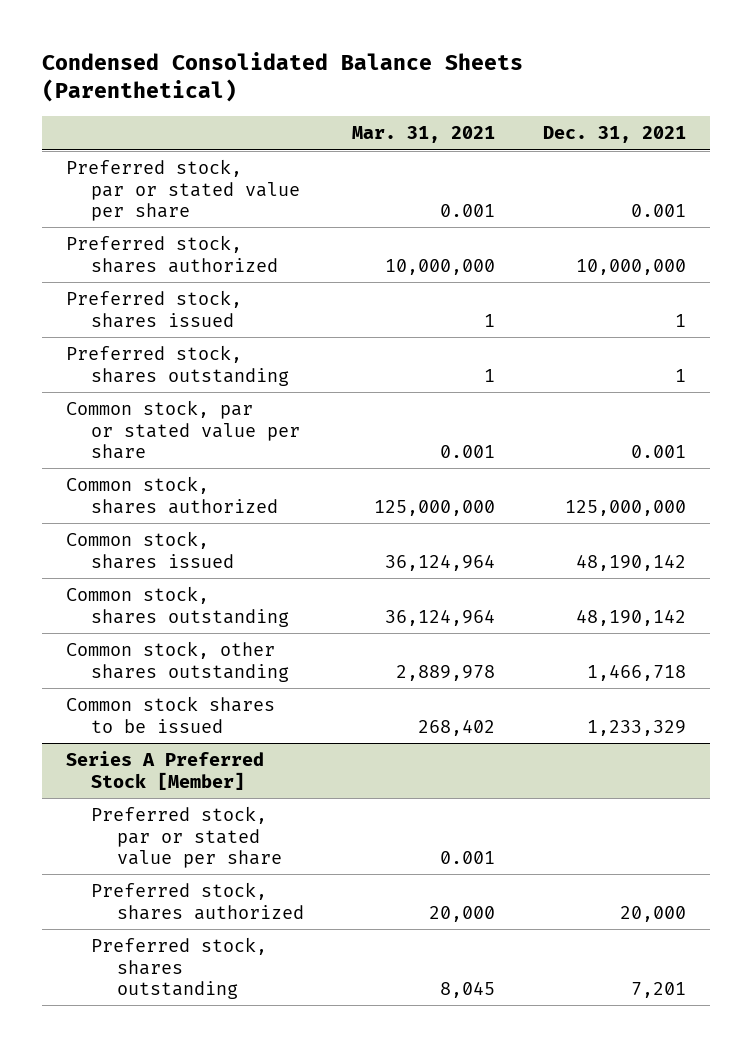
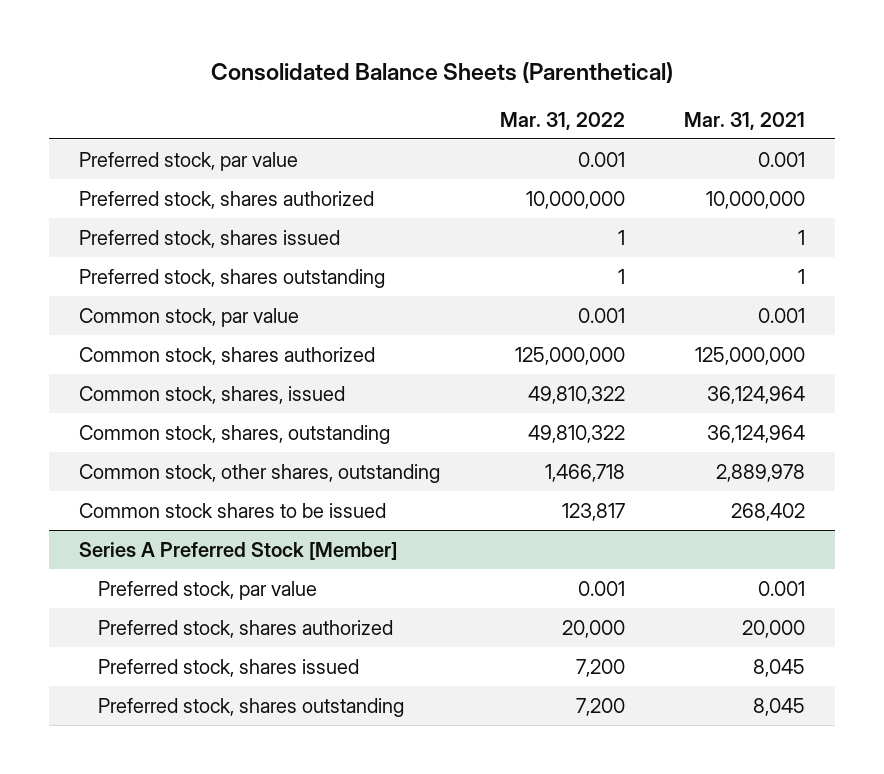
- Condensed Consolidated Balance Sheets (Parenthetical)
+ Consolidated Balance Sheets (Parenthetical)
- | Mar. 31, 2021 | Dec. 31, 2021
+ | Mar. 31, 2022 | Mar. 31, 2021
- Preferred stock, par or stated value per share | 0.001 | 0.001
+ Preferred stock, par value | 0.001 | 0.001
- Common stock, par or stated value per share | 0.001 | 0.001
+ Common stock, par value | 0.001 | 0.001
- Common stock, shares issued | 36,124,964 | 48,190,142
- Common stock, shares outstanding | 36,124,964 | 48,190,142
- Common stock, other shares outstanding | 2,889,978 | 1,466,718
+ Common stock, shares, issued | 49,810,322 | 36,124,964
+ Common stock, shares, outstanding | 49,810,322 | 36,124,964
+ Common stock, other shares, outstanding | 1,466,718 | 2,889,978
@ Series A Preferred Stock [Member]
- Preferred stock, par or stated value per share | 0.001 |
+ Preferred stock, par value | 0.001 | 0.001
+ Preferred stock, shares issued | 7,200 | 8,045

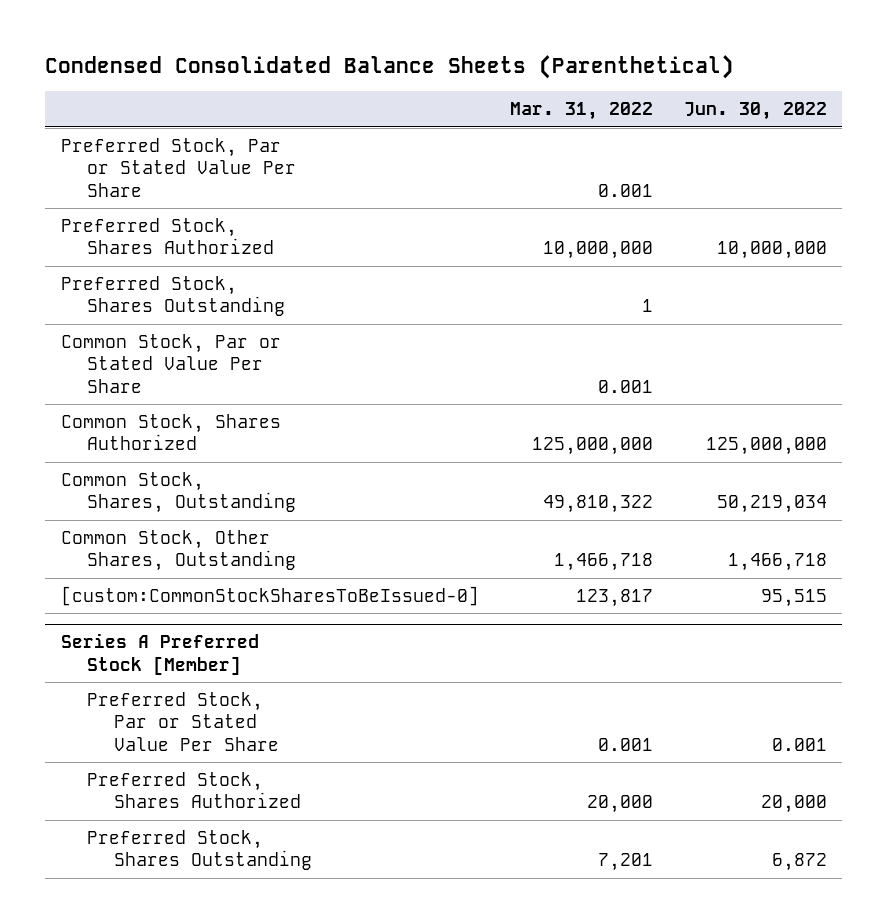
- Consolidated Balance Sheets (Parenthetical)
+ Condensed Consolidated Balance Sheets (Parenthetical)
- | Mar. 31, 2022 | Mar. 31, 2021
+ | Mar. 31, 2022 | Jun. 30, 2022
- Preferred stock, par value | 0.001 | 0.001
- Preferred stock, shares authorized | 10,000,000 | 10,000,000
- Preferred stock, shares issued | 1 | 1
- Preferred stock, shares outstanding | 1 | 1
- Common stock, par value | 0.001 | 0.001
- Common stock, shares authorized | 125,000,000 | 125,000,000
- Common stock, shares, issued | 49,810,322 | 36,124,964
- Common stock, shares, outstanding | 49,810,322 | 36,124,964
- Common stock, other shares, outstanding | 1,466,718 | 2,889,978
- Common stock shares to be issued | 123,817 | 268,402
+ Preferred Stock, Par or Stated Value Per Share | 0.001 |
+ Preferred Stock, Shares Authorized | 10,000,000 | 10,000,000
+ Preferred Stock, Shares Outstanding | 1 |
+ Common Stock, Par or Stated Value Per Share | 0.001 |
+ Common Stock, Shares Authorized | 125,000,000 | 125,000,000
+ Common Stock, Shares, Outstanding | 49,810,322 | 50,219,034
+ Common Stock, Other Shares, Outstanding | 1,466,718 | 1,466,718
+ [custom:CommonStockSharesToBeIssued-0] | 123,817 | 95,515
@ Series A Preferred Stock [Member]
- Preferred stock, par value | 0.001 | 0.001
- Preferred stock, shares authorized | 20,000 | 20,000
- Preferred stock, shares issued | 7,200 | 8,045
- Preferred stock, shares outstanding | 7,200 | 8,045
+ Preferred Stock, Par or Stated Value Per Share | 0.001 | 0.001
+ Preferred Stock, Shares Authorized | 20,000 | 20,000
+ Preferred Stock, Shares Outstanding | 7,201 | 6,872

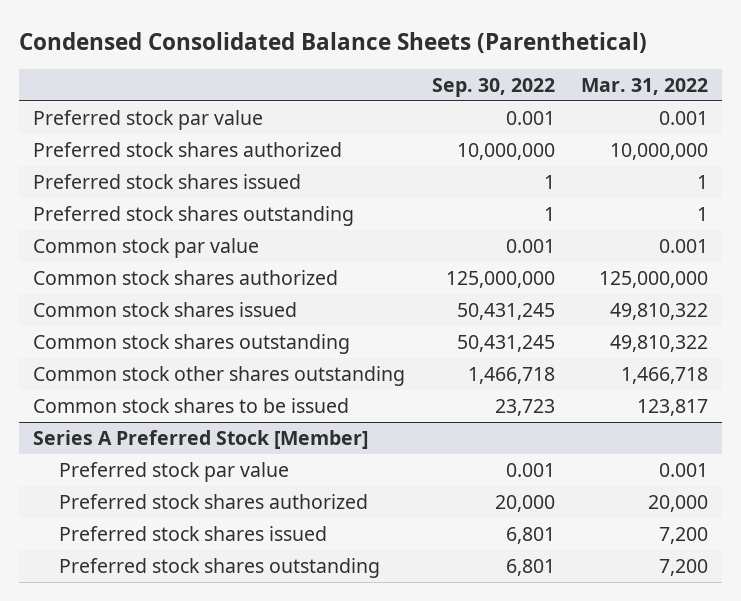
- | Mar. 31, 2022 | Jun. 30, 2022
+ | Sep. 30, 2022 | Mar. 31, 2022
- Preferred Stock, Par or Stated Value Per Share | 0.001 |
- Preferred Stock, Shares Authorized | 10,000,000 | 10,000,000
- Preferred Stock, Shares Outstanding | 1 |
- Common Stock, Par or Stated Value Per Share | 0.001 |
- Common Stock, Shares Authorized | 125,000,000 | 125,000,000
- Common Stock, Shares, Outstanding | 49,810,322 | 50,219,034
- Common Stock, Other Shares, Outstanding | 1,466,718 | 1,466,718
- [custom:CommonStockSharesToBeIssued-0] | 123,817 | 95,515
+ Preferred stock par value | 0.001 | 0.001
+ Preferred stock shares authorized | 10,000,000 | 10,000,000
+ Preferred stock shares issued | 1 | 1
+ Preferred stock shares outstanding | 1 | 1
+ Common stock par value | 0.001 | 0.001
+ Common stock shares authorized | 125,000,000 | 125,000,000
+ Common stock shares issued | 50,431,245 | 49,810,322
+ Common stock shares outstanding | 50,431,245 | 49,810,322
+ Common stock other shares outstanding | 1,466,718 | 1,466,718
+ Common stock shares to be issued | 23,723 | 123,817
@ Series A Preferred Stock [Member]
- Preferred Stock, Par or Stated Value Per Share | 0.001 | 0.001
- Preferred Stock, Shares Authorized | 20,000 | 20,000
- Preferred Stock, Shares Outstanding | 7,201 | 6,872
+ Preferred stock par value | 0.001 | 0.001
+ Preferred stock shares authorized | 20,000 | 20,000
+ Preferred stock shares issued | 6,801 | 7,200
+ Preferred stock shares outstanding | 6,801 | 7,200

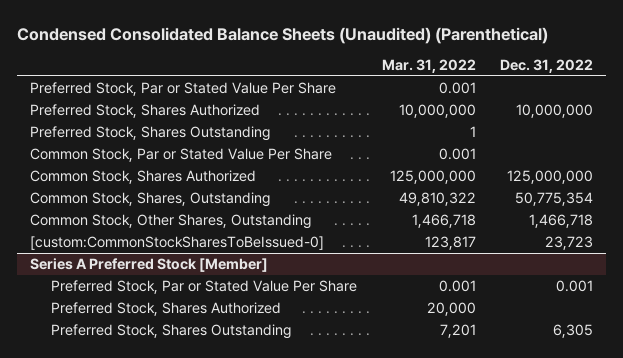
- Condensed Consolidated Balance Sheets (Parenthetical)
+ Condensed Consolidated Balance Sheets (Unaudited) (Parenthetical)
- | Sep. 30, 2022 | Mar. 31, 2022
+ | Mar. 31, 2022 | Dec. 31, 2022
- Preferred stock par value | 0.001 | 0.001
- Preferred stock shares authorized | 10,000,000 | 10,000,000
- Preferred stock shares issued | 1 | 1
- Preferred stock shares outstanding | 1 | 1
- Common stock par value | 0.001 | 0.001
- Common stock shares authorized | 125,000,000 | 125,000,000
- Common stock shares issued | 50,431,245 | 49,810,322
- Common stock shares outstanding | 50,431,245 | 49,810,322
- Common stock other shares outstanding | 1,466,718 | 1,466,718
- Common stock shares to be issued | 23,723 | 123,817
+ Preferred Stock, Par or Stated Value Per Share | 0.001 |
+ Preferred Stock, Shares Authorized | 10,000,000 | 10,000,000
+ Preferred Stock, Shares Outstanding | 1 |
+ Common Stock, Par or Stated Value Per Share | 0.001 |
+ Common Stock, Shares Authorized | 125,000,000 | 125,000,000
+ Common Stock, Shares, Outstanding | 49,810,322 | 50,775,354
+ Common Stock, Other Shares, Outstanding | 1,466,718 | 1,466,718
+ [custom:CommonStockSharesToBeIssued-0] | 123,817 | 23,723
@ Series A Preferred Stock [Member]
- Preferred stock par value | 0.001 | 0.001
- Preferred stock shares authorized | 20,000 | 20,000
- Preferred stock shares issued | 6,801 | 7,200
- Preferred stock shares outstanding | 6,801 | 7,200
+ Preferred Stock, Par or Stated Value Per Share | 0.001 | 0.001
+ Preferred Stock, Shares Authorized | 20,000 |
+ Preferred Stock, Shares Outstanding | 7,201 | 6,305

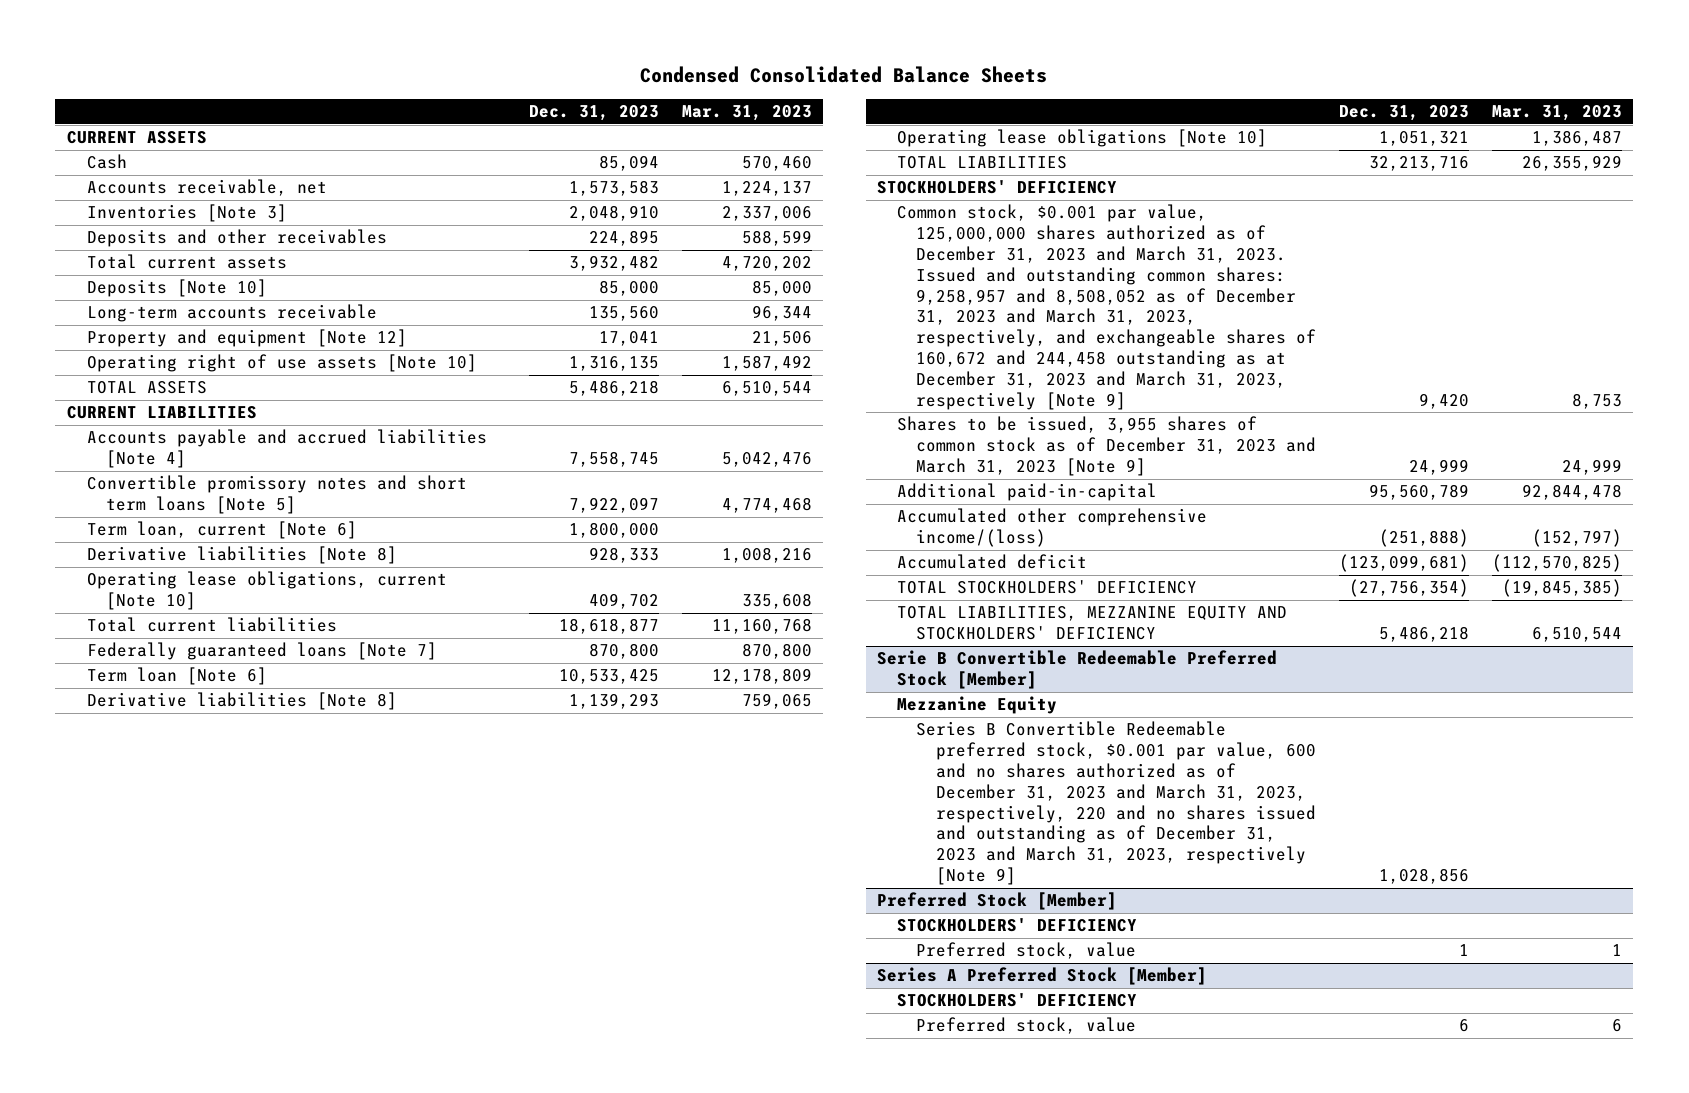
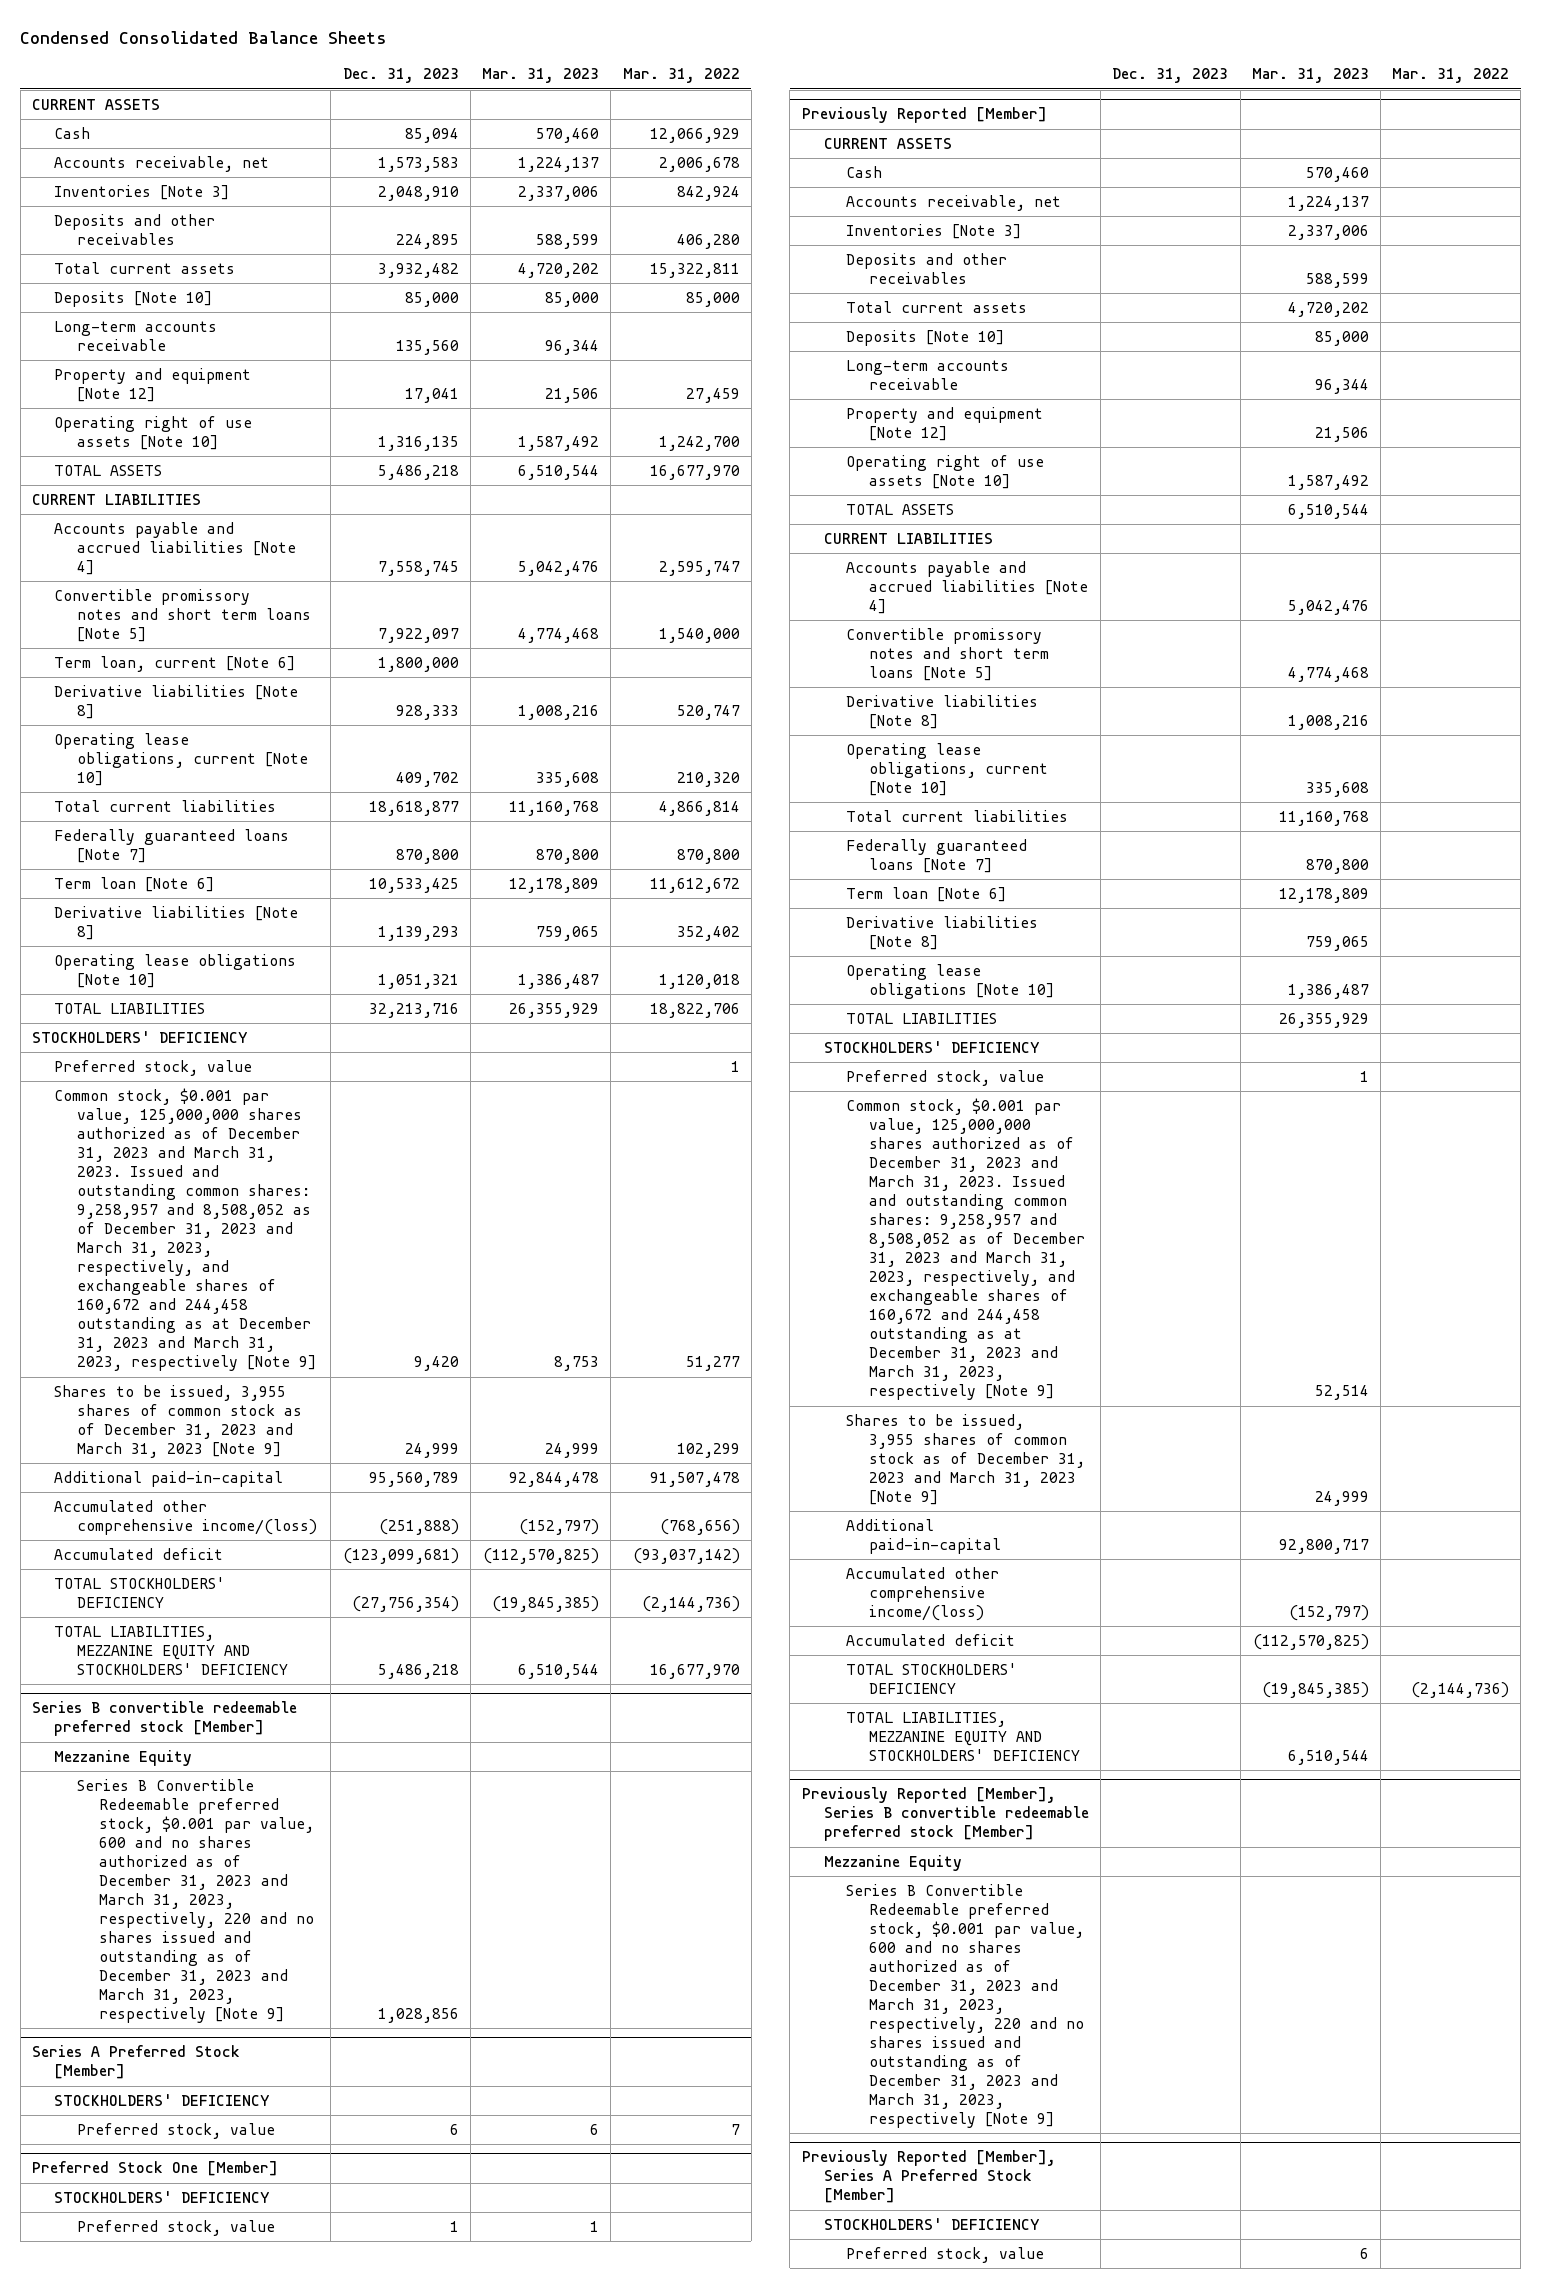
- | Dec. 31, 2023 | Mar. 31, 2023
+ | Dec. 31, 2023 | Mar. 31, 2023 | Mar. 31, 2022
+ Preferred stock, value | | | 1
- Serie B Convertible Redeemable Preferred Stock [Member]
+ Series B convertible redeemable preferred stock [Member]
- Preferred Stock [Member]
- STOCKHOLDERS' DEFICIENCY
- Preferred stock, value | 1 | 1
+ Preferred Stock One [Member]
+ STOCKHOLDERS' DEFICIENCY
+ Preferred stock, value | 1 | 1 |
+ Previously Reported [Member]
+ CURRENT ASSETS
+ Cash | | 570,460 |
+ Accounts receivable, net | | 1,224,137 |
+ Inventories [Note 3] | | 2,337,006 |
+ Deposits and other receivables | | 588,599 |
+ Total current assets | | 4,720,202 |
+ Deposits [Note 10] | | 85,000 |
+ Long-term accounts receivable | | 96,344 |
+ Property and equipment [Note 12] | | 21,506 |
+ Operating right of use assets [Note 10] | | 1,587,492 |
+ TOTAL ASSETS | | 6,510,544 |
+ CURRENT LIABILITIES
+ Accounts payable and accrued liabilities [Note 4] | | 5,042,476 |
+ Convertible promissory notes and short term loans [Note 5] | | 4,774,468 |
+ Derivative liabilities [Note 8] | | 1,008,216 |
+ Operating lease obligations, current [Note 10] | | 335,608 |
+ Total current liabilities | | 11,160,768 |
+ Federally guaranteed loans [Note 7] | | 870,800 |
+ Term loan [Note 6] | | 12,178,809 |
+ Derivative liabilities [Note 8] | | 759,065 |
+ Operating lease obligations [Note 10] | | 1,386,487 |
+ TOTAL LIABILITIES | | 26,355,929 |
+ STOCKHOLDERS' DEFICIENCY
+ Preferred stock, value | | 1 |
+ Common stock, $0.001 par value, 125,000,000 shares authorized as of December 31, 2023 and March 31, 2023. Issued and outstanding common shares: 9,258,957 and 8,508,052 as of December 31, 2023 and March 31, 2023, respectively, and exchangeable shares of 160,672 and 244,458 outstanding as at December 31, 2023 and March 31, 2023, respectively [Note 9] | | 52,514 |
+ Shares to be issued, 3,955 shares of common stock as of December 31, 2023 and March 31, 2023 [Note 9] | | 24,999 |
+ Additional paid-in-capital | | 92,800,717 |
+ Accumulated other comprehensive income/(loss) | | (152,797) |
+ Accumulated deficit | | (112,570,825) |
+ TOTAL STOCKHOLDERS' DEFICIENCY | | (19,845,385) | (2,144,736)
+ TOTAL LIABILITIES, MEZZANINE EQUITY AND STOCKHOLDERS' DEFICIENCY | | 6,510,544 |
+ Previously Reported [Member], Series B convertible redeemable preferred stock [Member]
+ Mezzanine Equity
+ Series B Convertible Redeemable preferred stock, $0.001 par value, 600 and no shares authorized as of December 31, 2023 and March 31, 2023, respectively, 220 and no shares issued and outstanding as of December 31, 2023 and March 31, 2023, respectively [Note 9]
+ Previously Reported [Member], Series A Preferred Stock [Member]
+ STOCKHOLDERS' DEFICIENCY
+ Preferred stock, value | | 6 |

